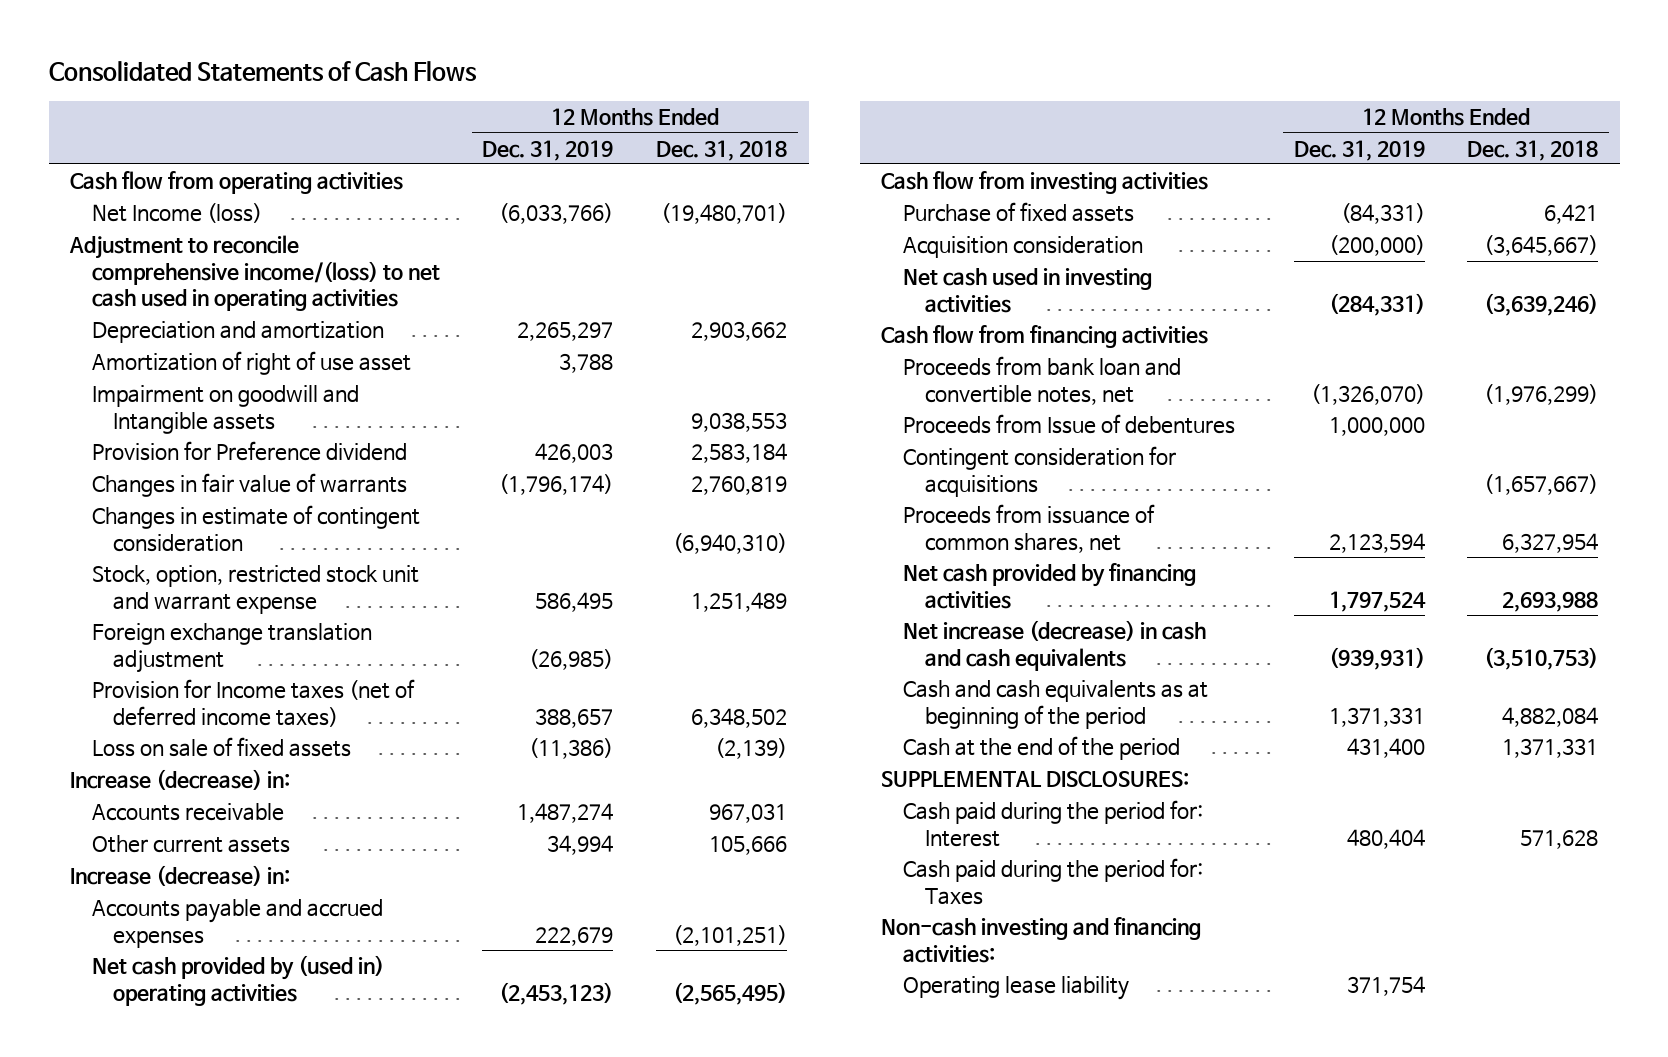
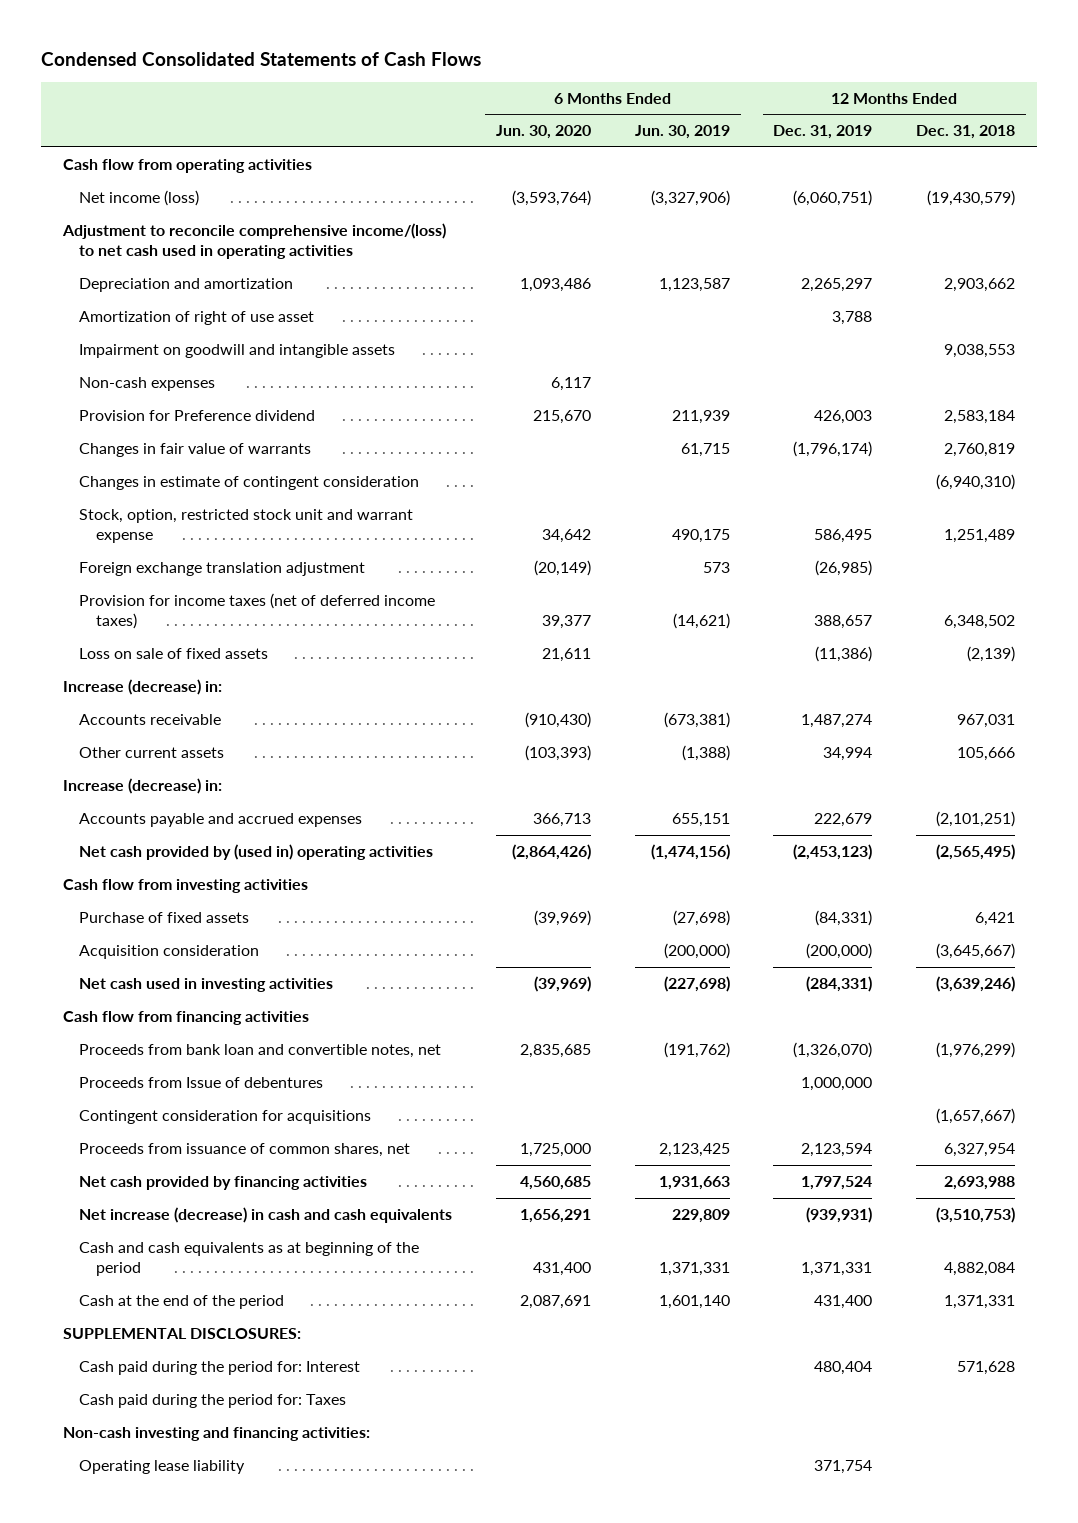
- Consolidated Statements of Cash Flows
+ Condensed Consolidated Statements of Cash Flows
- | 12 Months Ended Dec. 31, 2019 | 12 Months Ended Dec. 31, 2018
+ | 6 Months Ended Jun. 30, 2020 | 6 Months Ended Jun. 30, 2019 | 12 Months Ended Dec. 31, 2019 | 12 Months Ended Dec. 31, 2018
- Net Income (loss) | (6,033,766) | (19,480,701)
+ Net income (loss) | (3,593,764) | (3,327,906) | (6,060,751) | (19,430,579)
- Impairment on goodwill and Intangible assets | | 9,038,553
+ Impairment on goodwill and intangible assets | | | | 9,038,553
+ Non-cash expenses | 6,117 | | |
- Provision for Income taxes (net of deferred income taxes) | 388,657 | 6,348,502
+ Provision for income taxes (net of deferred income taxes) | 39,377 | (14,621) | 388,657 | 6,348,502

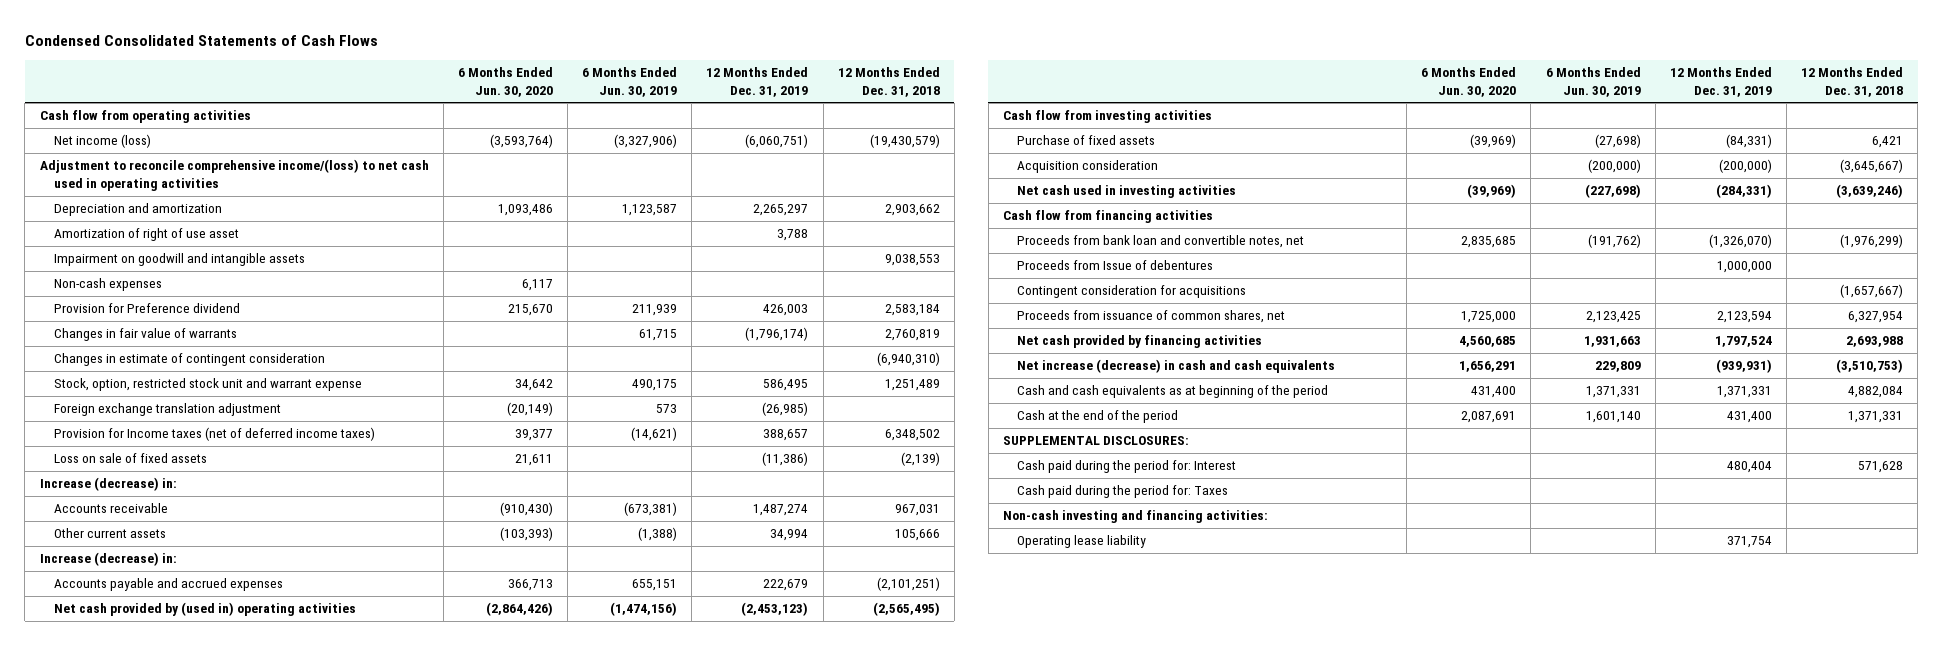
- Provision for income taxes (net of deferred income taxes) | 39,377 | (14,621) | 388,657 | 6,348,502
+ Provision for Income taxes (net of deferred income taxes) | 39,377 | (14,621) | 388,657 | 6,348,502

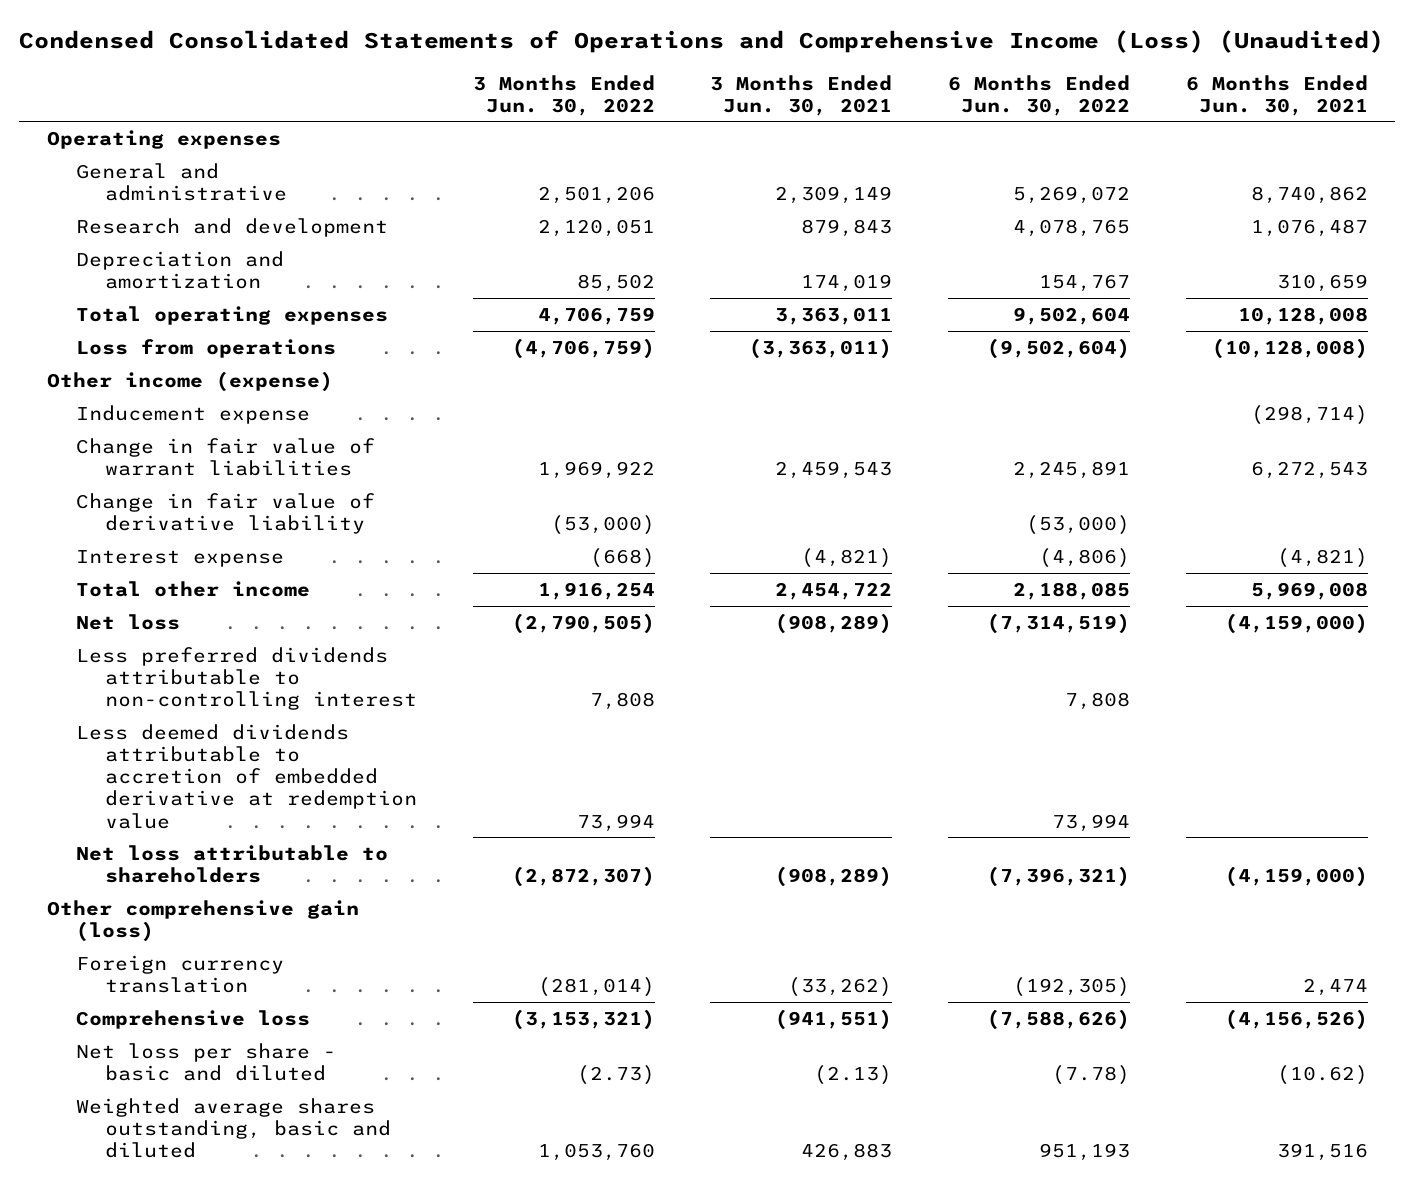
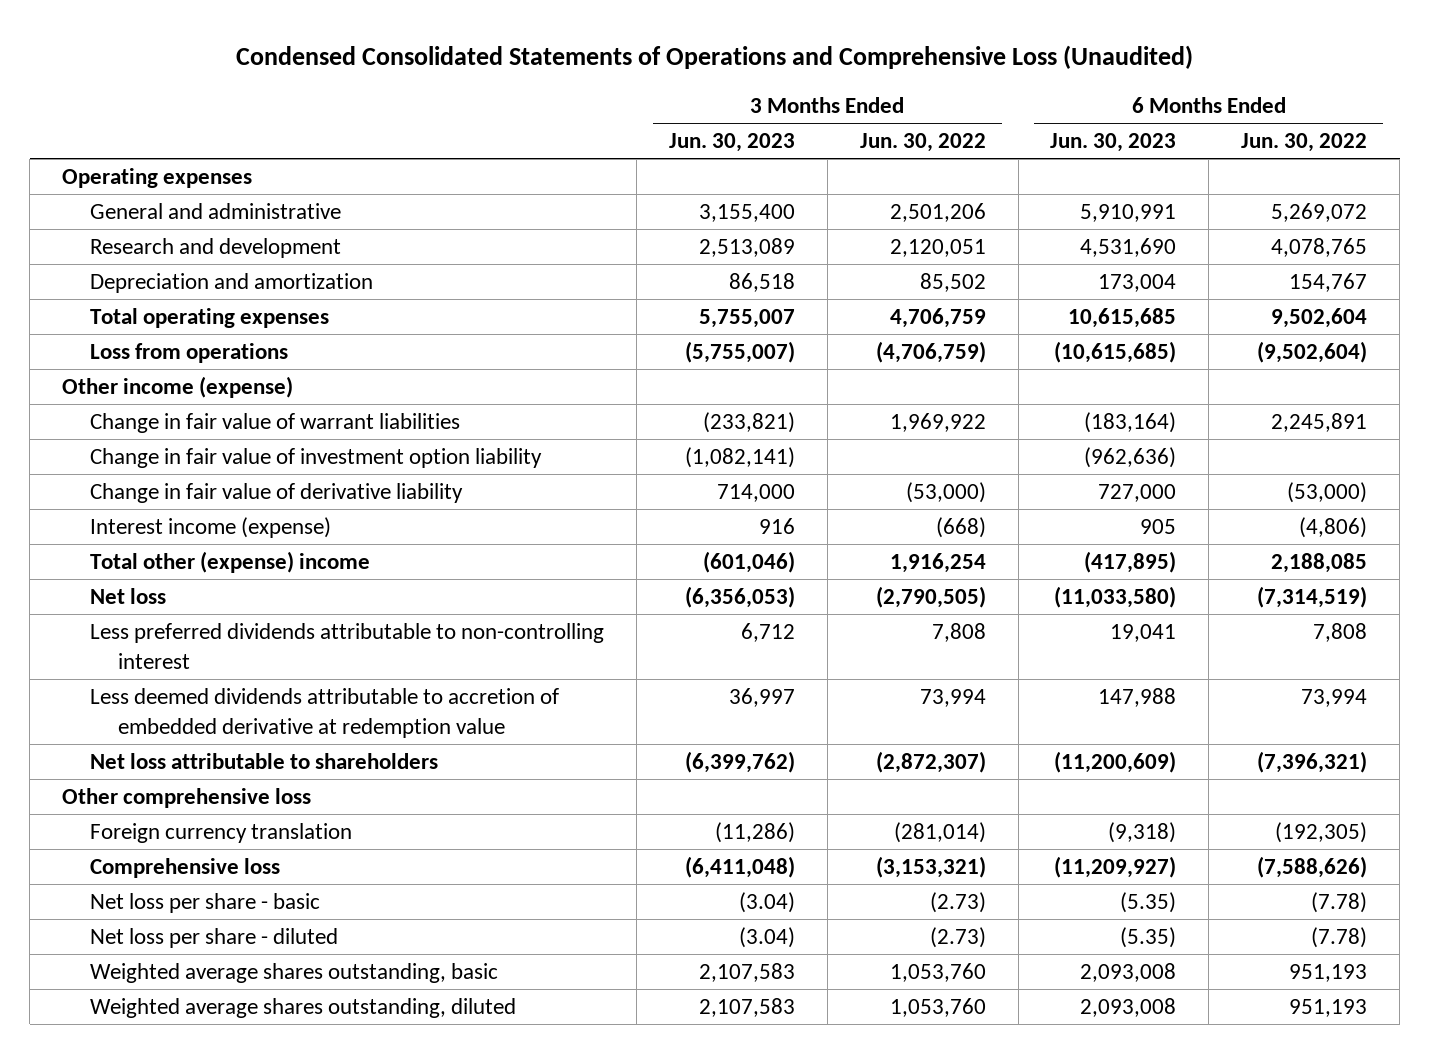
- Condensed Consolidated Statements of Operations and Comprehensive Income (Loss) (Unaudited)
+ Condensed Consolidated Statements of Operations and Comprehensive Loss (Unaudited)
- | 3 Months Ended Jun. 30, 2022 | 3 Months Ended Jun. 30, 2021 | 6 Months Ended Jun. 30, 2022 | 6 Months Ended Jun. 30, 2021
+ | 3 Months Ended Jun. 30, 2023 | 3 Months Ended Jun. 30, 2022 | 6 Months Ended Jun. 30, 2023 | 6 Months Ended Jun. 30, 2022
- Inducement expense | | | | (298,714)
+ Change in fair value of investment option liability | (1,082,141) | | (962,636) |
- Interest expense | (668) | (4,821) | (4,806) | (4,821)
- Total other income | 1,916,254 | 2,454,722 | 2,188,085 | 5,969,008
+ Interest income (expense) | 916 | (668) | 905 | (4,806)
+ Total other (expense) income | (601,046) | 1,916,254 | (417,895) | 2,188,085
- Other comprehensive gain (loss)
+ Other comprehensive loss
- Net loss per share - basic and diluted | (2.73) | (2.13) | (7.78) | (10.62)
- Weighted average shares outstanding, basic and diluted | 1,053,760 | 426,883 | 951,193 | 391,516
+ Net loss per share - basic | (3.04) | (2.73) | (5.35) | (7.78)
+ Net loss per share - diluted | (3.04) | (2.73) | (5.35) | (7.78)
+ Weighted average shares outstanding, basic | 2,107,583 | 1,053,760 | 2,093,008 | 951,193
+ Weighted average shares outstanding, diluted | 2,107,583 | 1,053,760 | 2,093,008 | 951,193

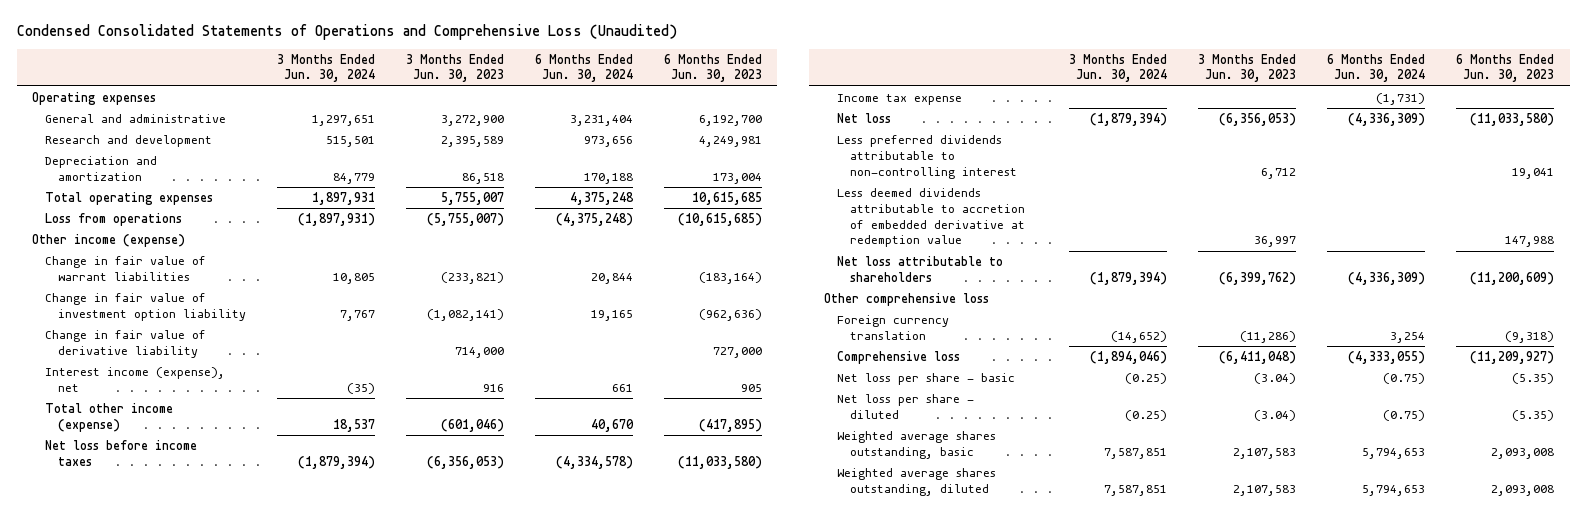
- | 3 Months Ended Jun. 30, 2023 | 3 Months Ended Jun. 30, 2022 | 6 Months Ended Jun. 30, 2023 | 6 Months Ended Jun. 30, 2022
+ | 3 Months Ended Jun. 30, 2024 | 3 Months Ended Jun. 30, 2023 | 6 Months Ended Jun. 30, 2024 | 6 Months Ended Jun. 30, 2023
- General and administrative | 3,155,400 | 2,501,206 | 5,910,991 | 5,269,072
- Research and development | 2,513,089 | 2,120,051 | 4,531,690 | 4,078,765
+ General and administrative | 1,297,651 | 3,272,900 | 3,231,404 | 6,192,700
+ Research and development | 515,501 | 2,395,589 | 973,656 | 4,249,981
- Interest income (expense) | 916 | (668) | 905 | (4,806)
- Total other (expense) income | (601,046) | 1,916,254 | (417,895) | 2,188,085
+ Interest income (expense), net | (35) | 916 | 661 | 905
+ Total other income (expense) | 18,537 | (601,046) | 40,670 | (417,895)
+ Net loss before income taxes | (1,879,394) | (6,356,053) | (4,334,578) | (11,033,580)
+ Income tax expense | | | (1,731) |

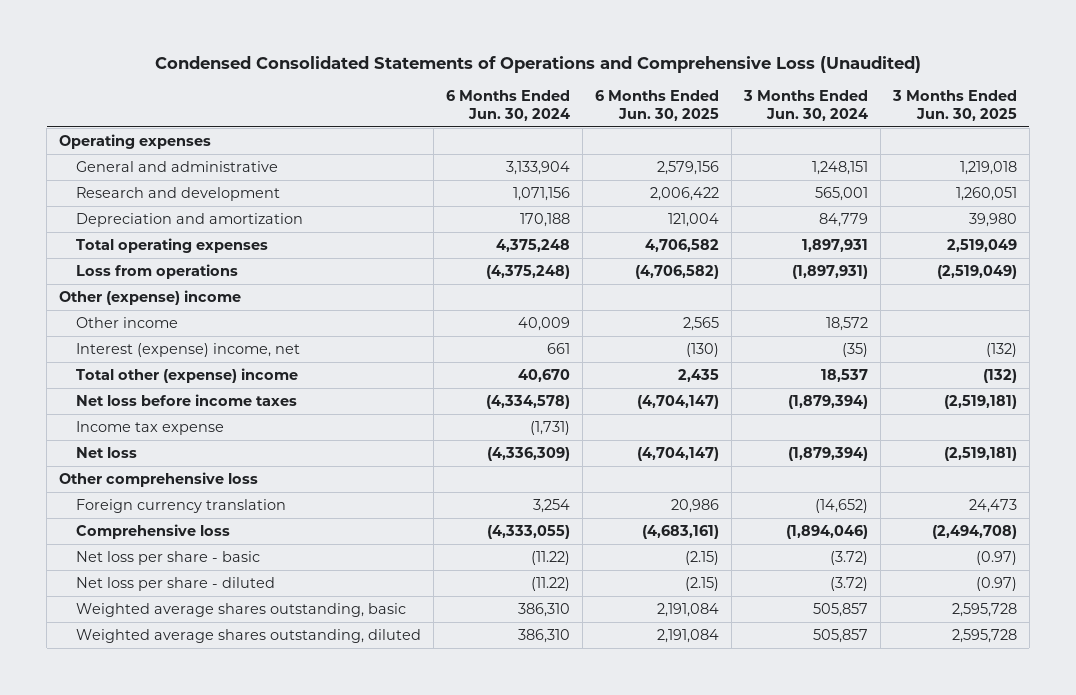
- | 3 Months Ended Jun. 30, 2024 | 3 Months Ended Jun. 30, 2023 | 6 Months Ended Jun. 30, 2024 | 6 Months Ended Jun. 30, 2023
+ | 6 Months Ended Jun. 30, 2024 | 6 Months Ended Jun. 30, 2025 | 3 Months Ended Jun. 30, 2024 | 3 Months Ended Jun. 30, 2025
- General and administrative | 1,297,651 | 3,272,900 | 3,231,404 | 6,192,700
- Research and development | 515,501 | 2,395,589 | 973,656 | 4,249,981
+ General and administrative | 3,133,904 | 2,579,156 | 1,248,151 | 1,219,018
+ Research and development | 1,071,156 | 2,006,422 | 565,001 | 1,260,051
- Other income (expense)
- Change in fair value of warrant liabilities | 10,805 | (233,821) | 20,844 | (183,164)
- Change in fair value of investment option liability | 7,767 | (1,082,141) | 19,165 | (962,636)
- Change in fair value of derivative liability | | 714,000 | | 727,000
- Interest income (expense), net | (35) | 916 | 661 | 905
- Total other income (expense) | 18,537 | (601,046) | 40,670 | (417,895)
+ Other (expense) income
+ Other income | 40,009 | 2,565 | 18,572 |
+ Interest (expense) income, net | 661 | (130) | (35) | (132)
+ Total other (expense) income | 40,670 | 2,435 | 18,537 | (132)
- Less preferred dividends attributable to non-controlling interest | | 6,712 | | 19,041
- Less deemed dividends attributable to accretion of embedded derivative at redemption value | | 36,997 | | 147,988
- Net loss attributable to shareholders | (1,879,394) | (6,399,762) | (4,336,309) | (11,200,609)
- Net loss per share - basic | (0.25) | (3.04) | (0.75) | (5.35)
- Net loss per share - diluted | (0.25) | (3.04) | (0.75) | (5.35)
- Weighted average shares outstanding, basic | 7,587,851 | 2,107,583 | 5,794,653 | 2,093,008
- Weighted average shares outstanding, diluted | 7,587,851 | 2,107,583 | 5,794,653 | 2,093,008
+ Net loss per share - basic | (11.22) | (2.15) | (3.72) | (0.97)
+ Net loss per share - diluted | (11.22) | (2.15) | (3.72) | (0.97)
+ Weighted average shares outstanding, basic | 386,310 | 2,191,084 | 505,857 | 2,595,728
+ Weighted average shares outstanding, diluted | 386,310 | 2,191,084 | 505,857 | 2,595,728

